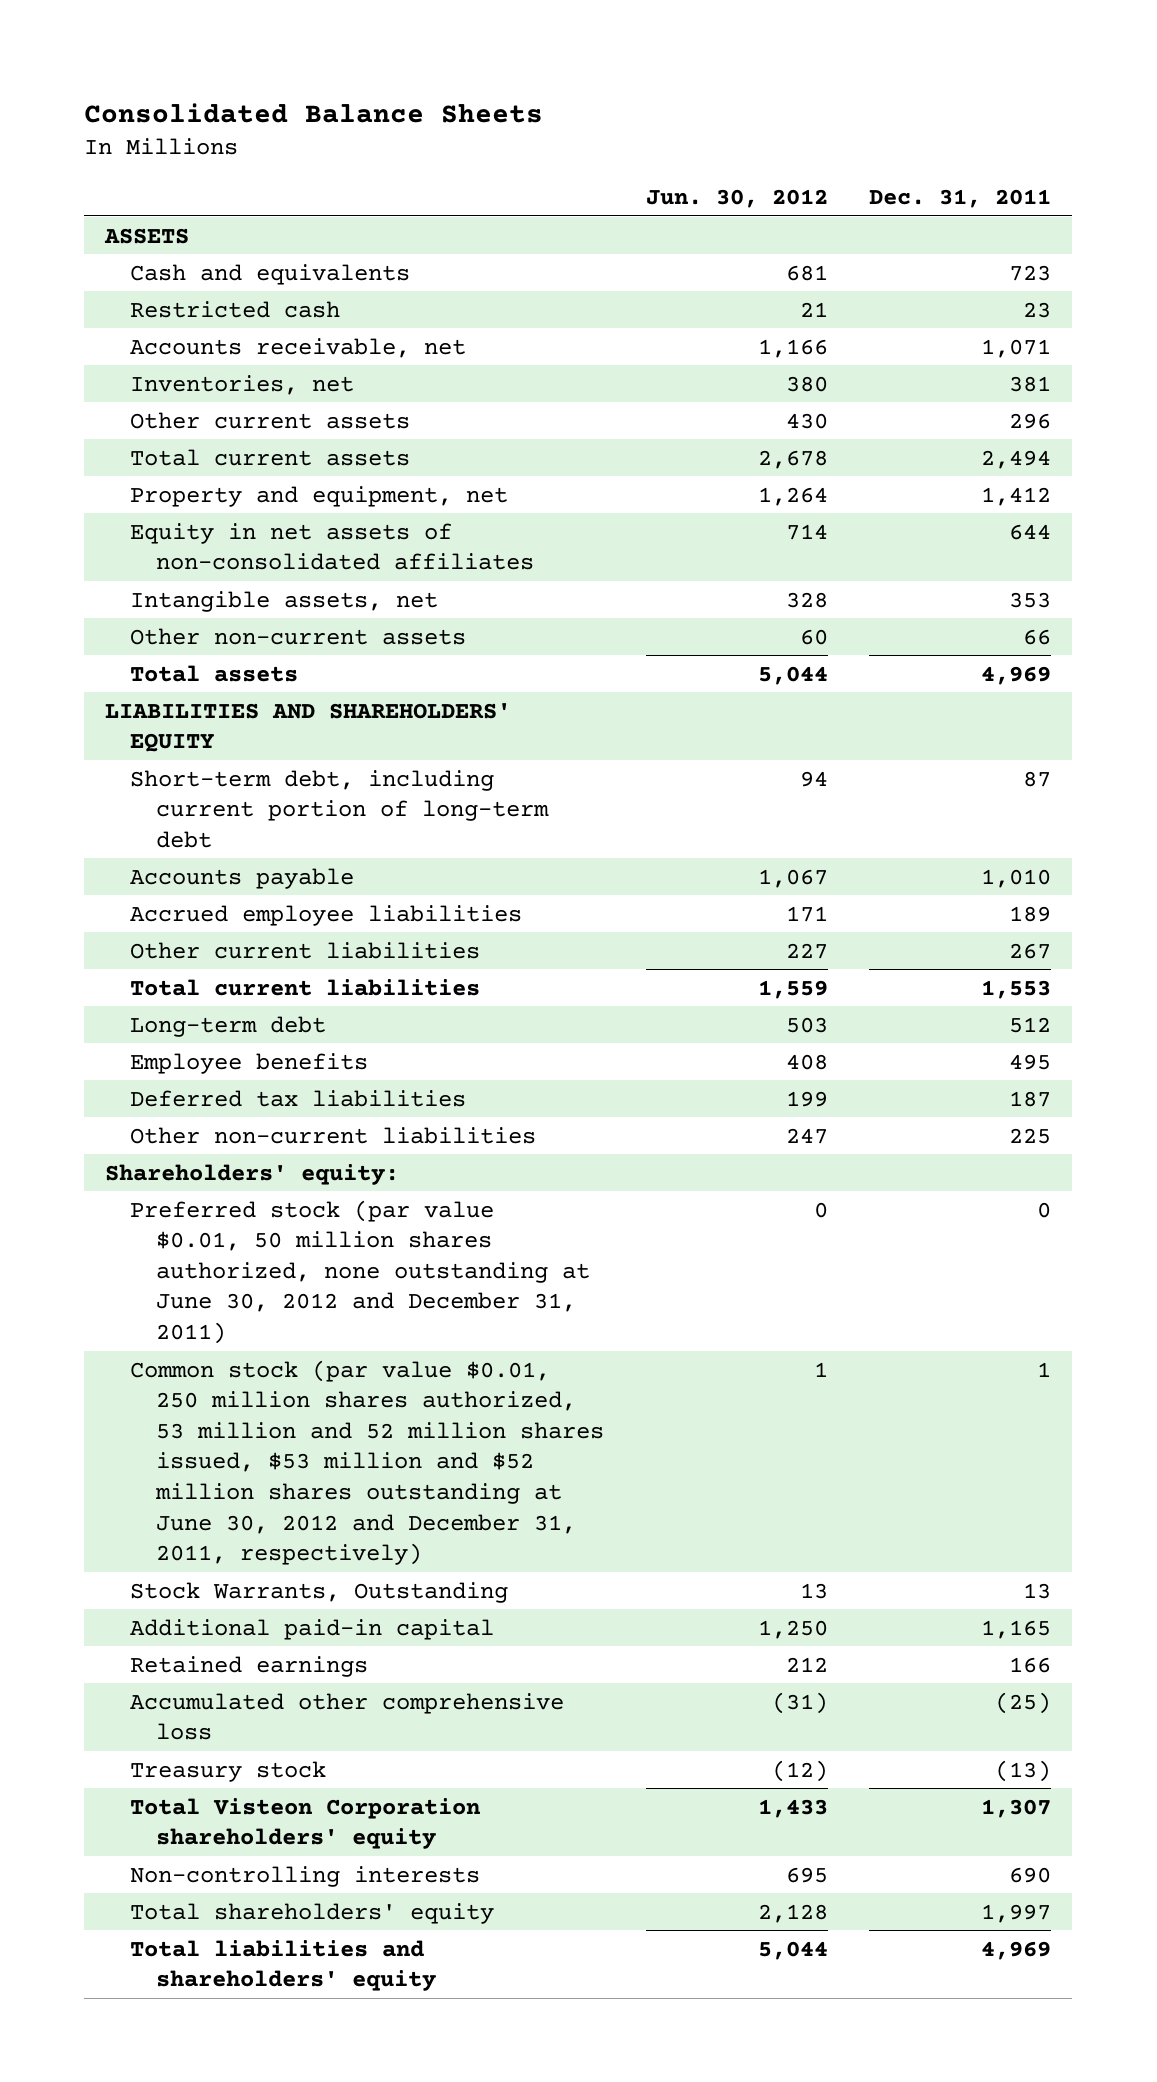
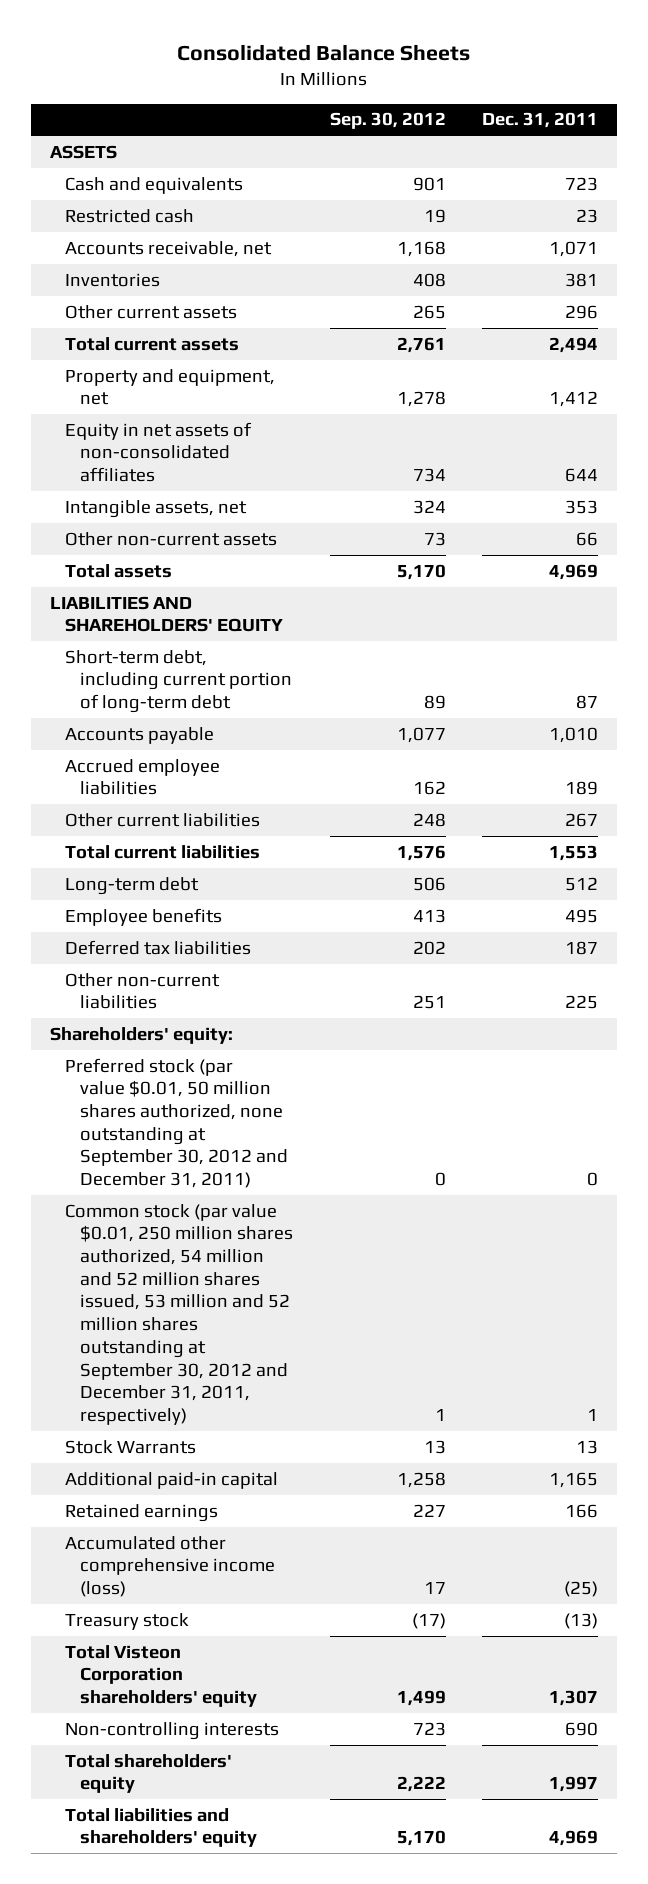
- | Jun. 30, 2012 | Dec. 31, 2011
+ | Sep. 30, 2012 | Dec. 31, 2011
- Inventories, net | 380 | 381
+ Inventories | 408 | 381
- Preferred stock (par value $0.01, 50 million shares authorized, none outstanding at June 30, 2012 and December 31, 2011) | 0 | 0
- Common stock (par value $0.01, 250 million shares authorized, 53 million and 52 million shares issued, $53 million and $52 million shares outstanding at June 30, 2012 and December 31, 2011, respectively) | 1 | 1
- Stock Warrants, Outstanding | 13 | 13
+ Preferred stock (par value $0.01, 50 million shares authorized, none outstanding at September 30, 2012 and December 31, 2011) | 0 | 0
+ Common stock (par value $0.01, 250 million shares authorized, 54 million and 52 million shares issued, 53 million and 52 million shares outstanding at September 30, 2012 and December 31, 2011, respectively) | 1 | 1
+ Stock Warrants | 13 | 13
- Accumulated other comprehensive loss | (31) | (25)
+ Accumulated other comprehensive income (loss) | 17 | (25)

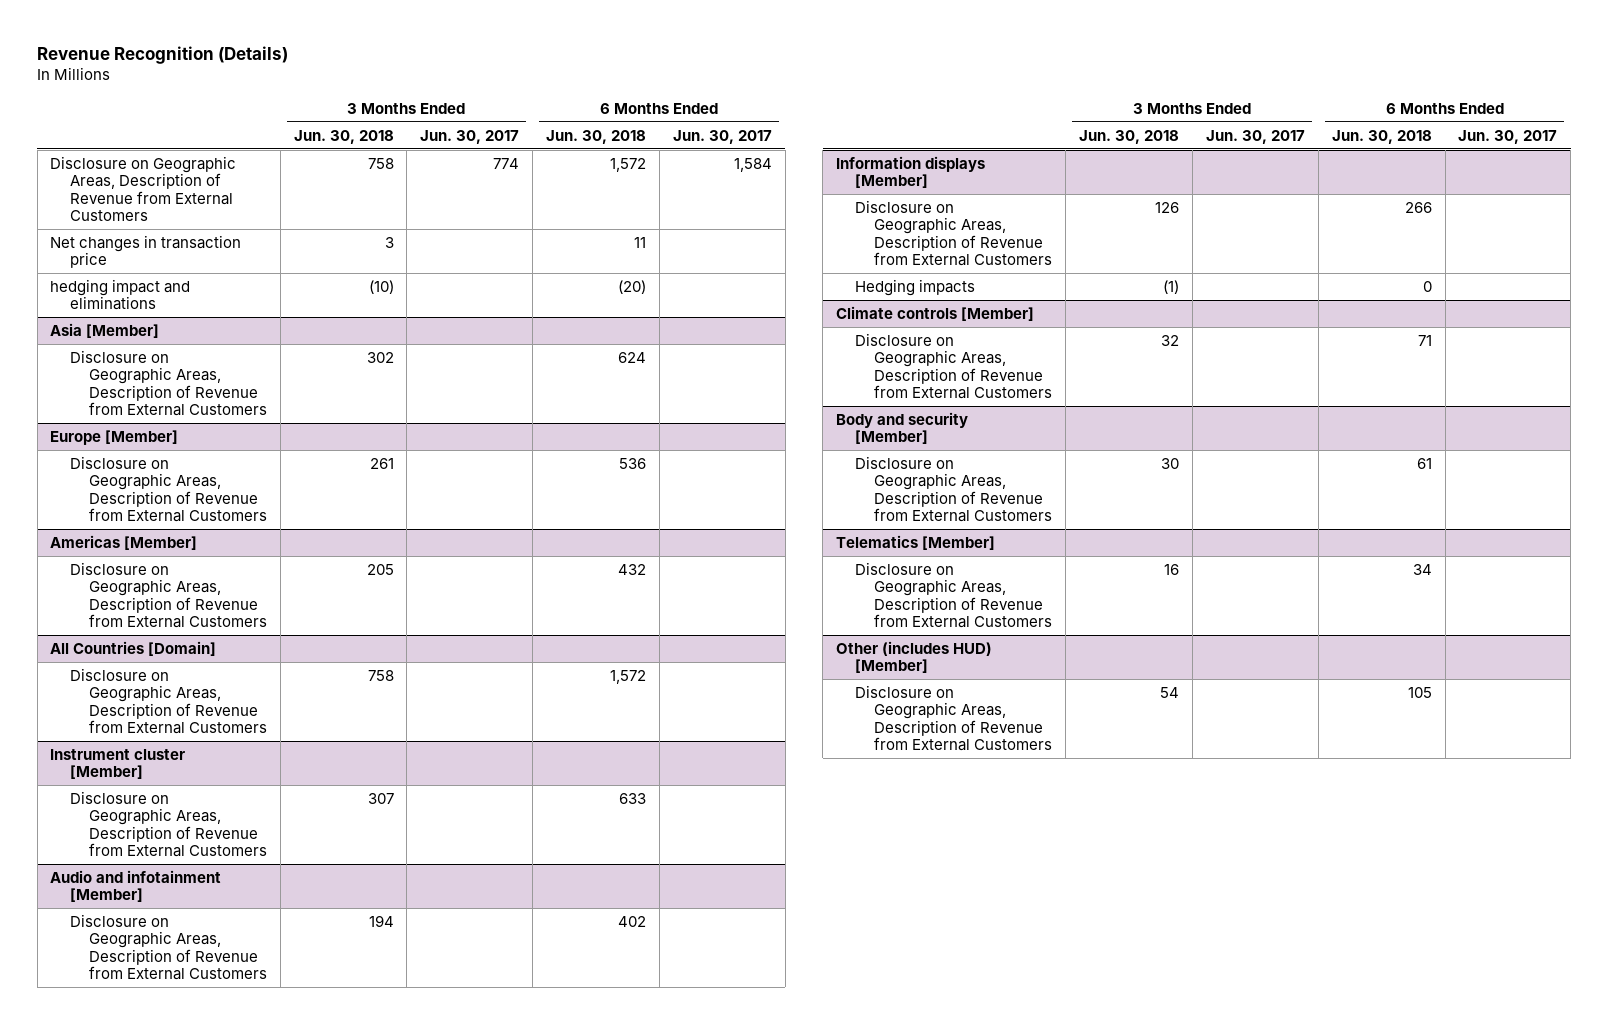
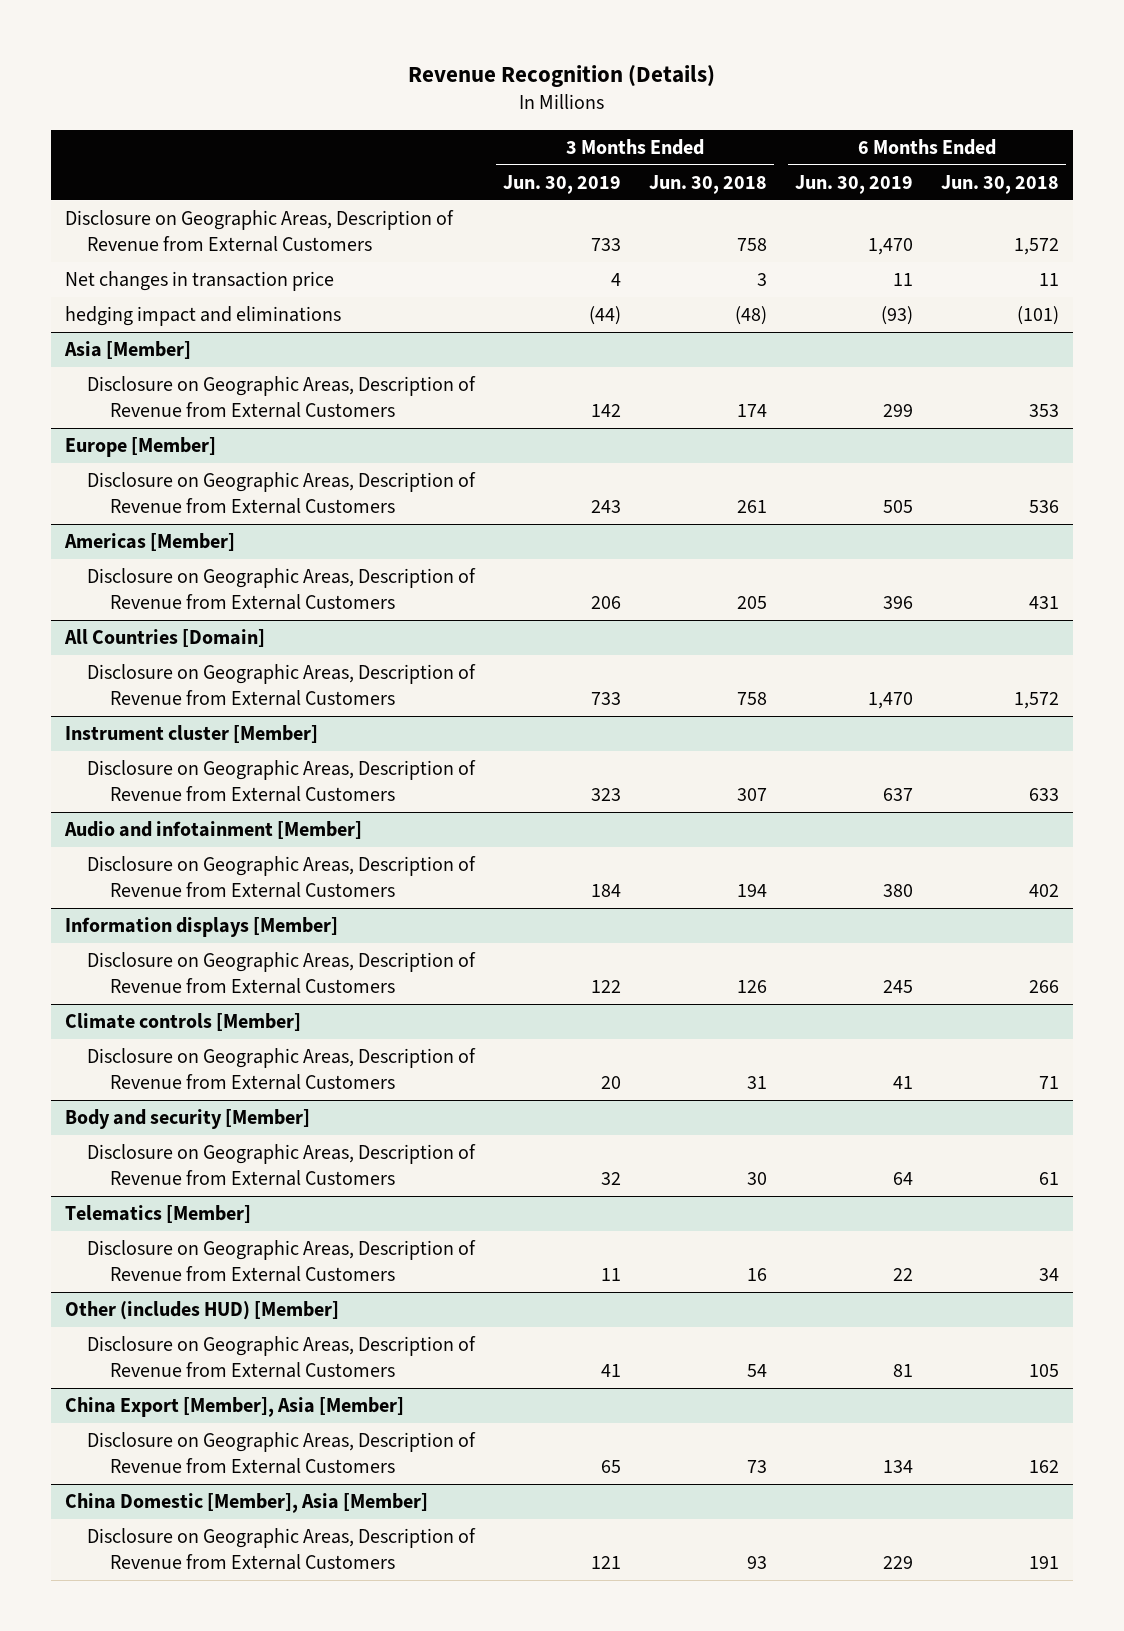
- | 3 Months Ended Jun. 30, 2018 | 3 Months Ended Jun. 30, 2017 | 6 Months Ended Jun. 30, 2018 | 6 Months Ended Jun. 30, 2017
+ | 3 Months Ended Jun. 30, 2019 | 3 Months Ended Jun. 30, 2018 | 6 Months Ended Jun. 30, 2019 | 6 Months Ended Jun. 30, 2018
- hedging impact and eliminations | (10) | | (20) |
+ hedging impact and eliminations | (44) | (48) | (93) | (101)
@ Asia [Member]
- Disclosure on Geographic Areas, Description of Revenue from External Customers | 302 | | 624 |
+ Disclosure on Geographic Areas, Description of Revenue from External Customers | 142 | 174 | 299 | 353
@ Americas [Member]
- Disclosure on Geographic Areas, Description of Revenue from External Customers | 205 | | 432 |
+ Disclosure on Geographic Areas, Description of Revenue from External Customers | 206 | 205 | 396 | 431
@ Information displays [Member]
- Hedging impacts | (1) | | 0 |
@ Climate controls [Member]
- Disclosure on Geographic Areas, Description of Revenue from External Customers | 32 | | 71 |
+ Disclosure on Geographic Areas, Description of Revenue from External Customers | 20 | 31 | 41 | 71
+ China Export [Member], Asia [Member]
+ Disclosure on Geographic Areas, Description of Revenue from External Customers | 65 | 73 | 134 | 162
+ China Domestic [Member], Asia [Member]
+ Disclosure on Geographic Areas, Description of Revenue from External Customers | 121 | 93 | 229 | 191

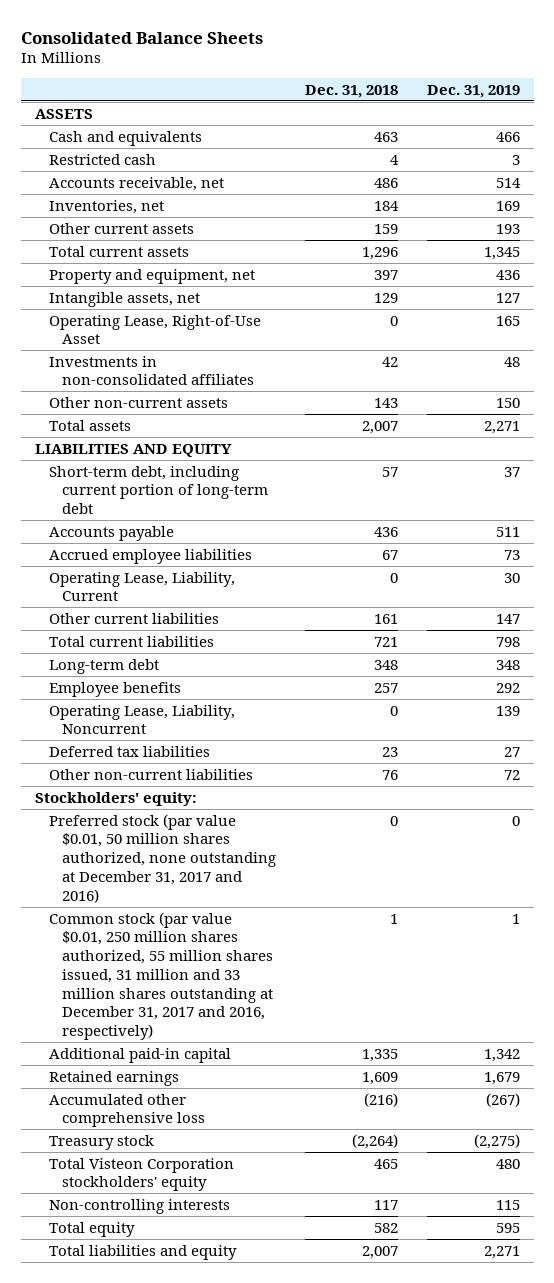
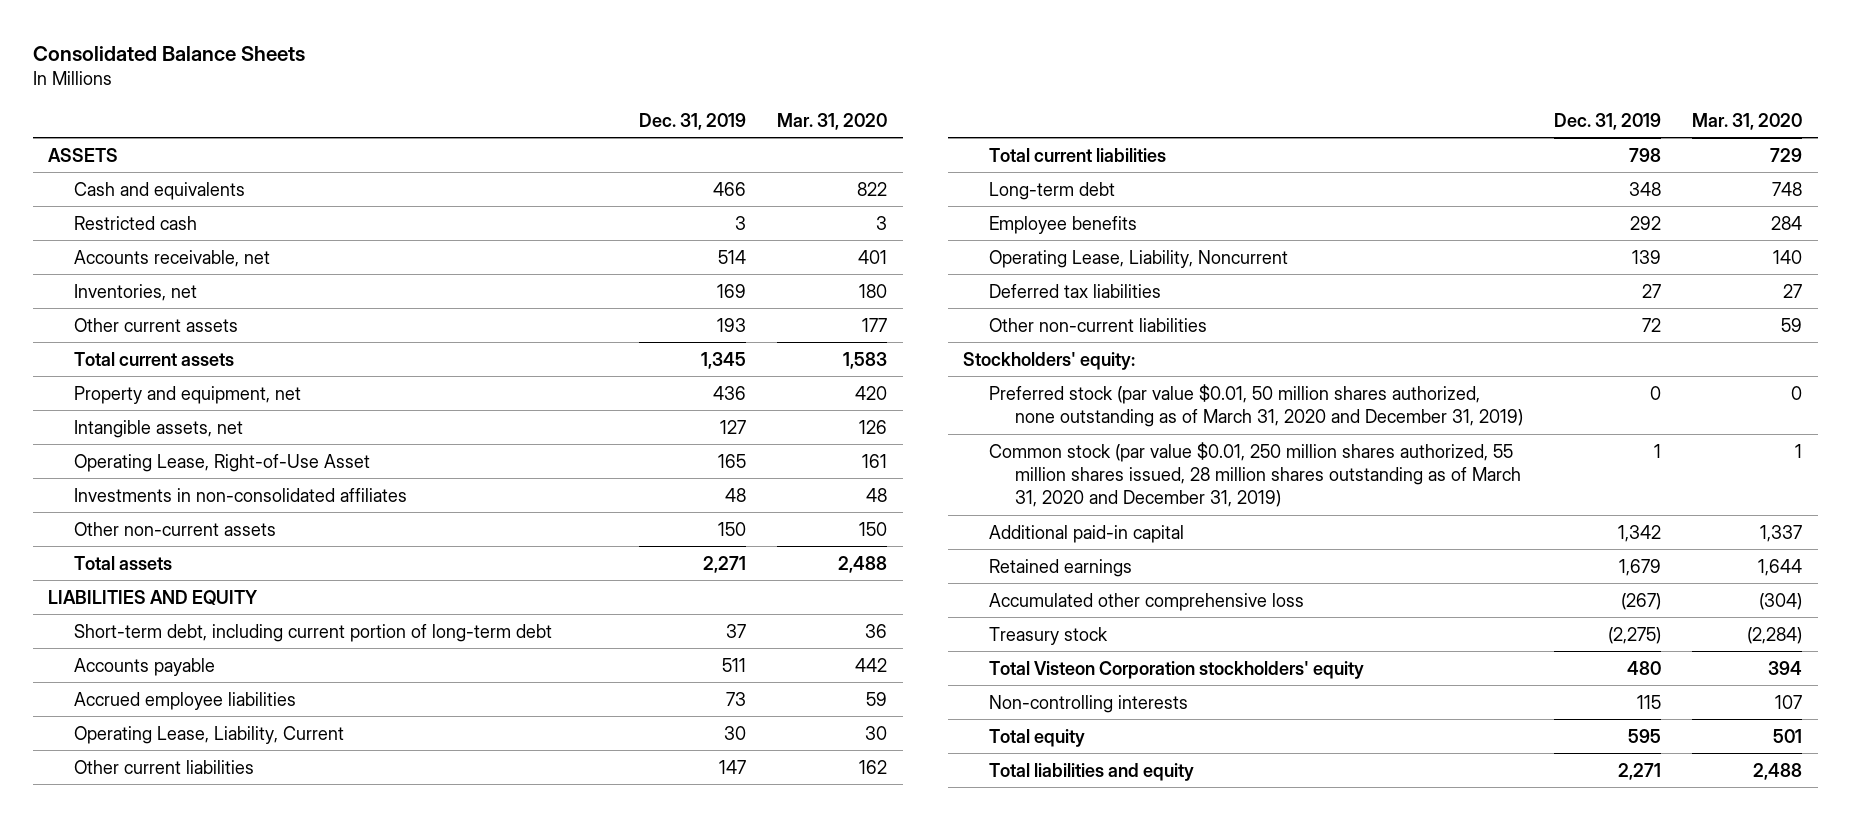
- | Dec. 31, 2018 | Dec. 31, 2019
+ | Dec. 31, 2019 | Mar. 31, 2020
- Preferred stock (par value $0.01, 50 million shares authorized, none outstanding at December 31, 2017 and 2016) | 0 | 0
- Common stock (par value $0.01, 250 million shares authorized, 55 million shares issued, 31 million and 33 million shares outstanding at December 31, 2017 and 2016, respectively) | 1 | 1
+ Preferred stock (par value $0.01, 50 million shares authorized, none outstanding as of March 31, 2020 and December 31, 2019) | 0 | 0
+ Common stock (par value $0.01, 250 million shares authorized, 55 million shares issued, 28 million shares outstanding as of March 31, 2020 and December 31, 2019) | 1 | 1

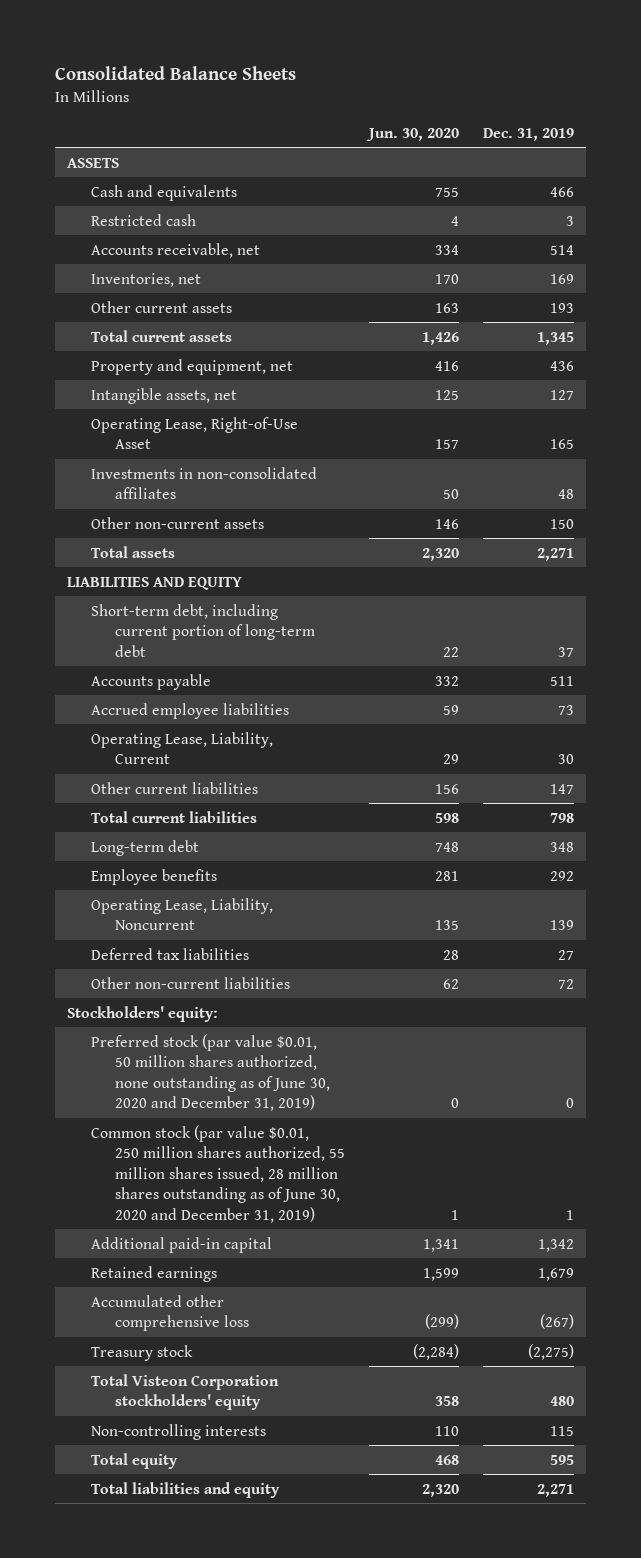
- | Dec. 31, 2019 | Mar. 31, 2020
+ | Jun. 30, 2020 | Dec. 31, 2019
- Preferred stock (par value $0.01, 50 million shares authorized, none outstanding as of March 31, 2020 and December 31, 2019) | 0 | 0
- Common stock (par value $0.01, 250 million shares authorized, 55 million shares issued, 28 million shares outstanding as of March 31, 2020 and December 31, 2019) | 1 | 1
+ Preferred stock (par value $0.01, 50 million shares authorized, none outstanding as of June 30, 2020 and December 31, 2019) | 0 | 0
+ Common stock (par value $0.01, 250 million shares authorized, 55 million shares issued, 28 million shares outstanding as of June 30, 2020 and December 31, 2019) | 1 | 1

